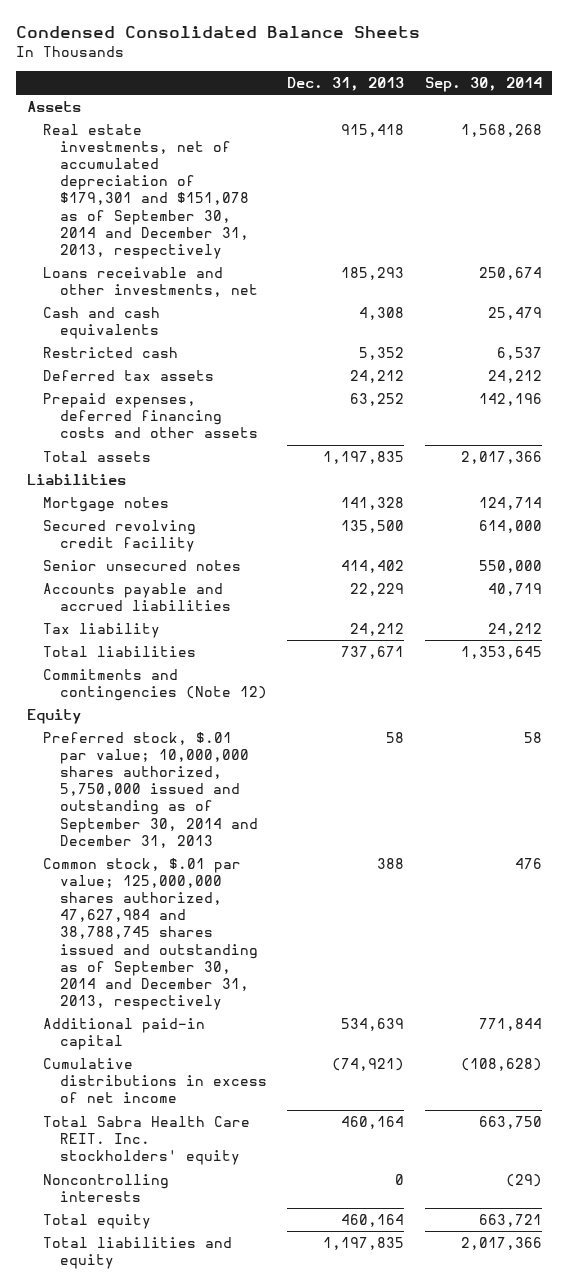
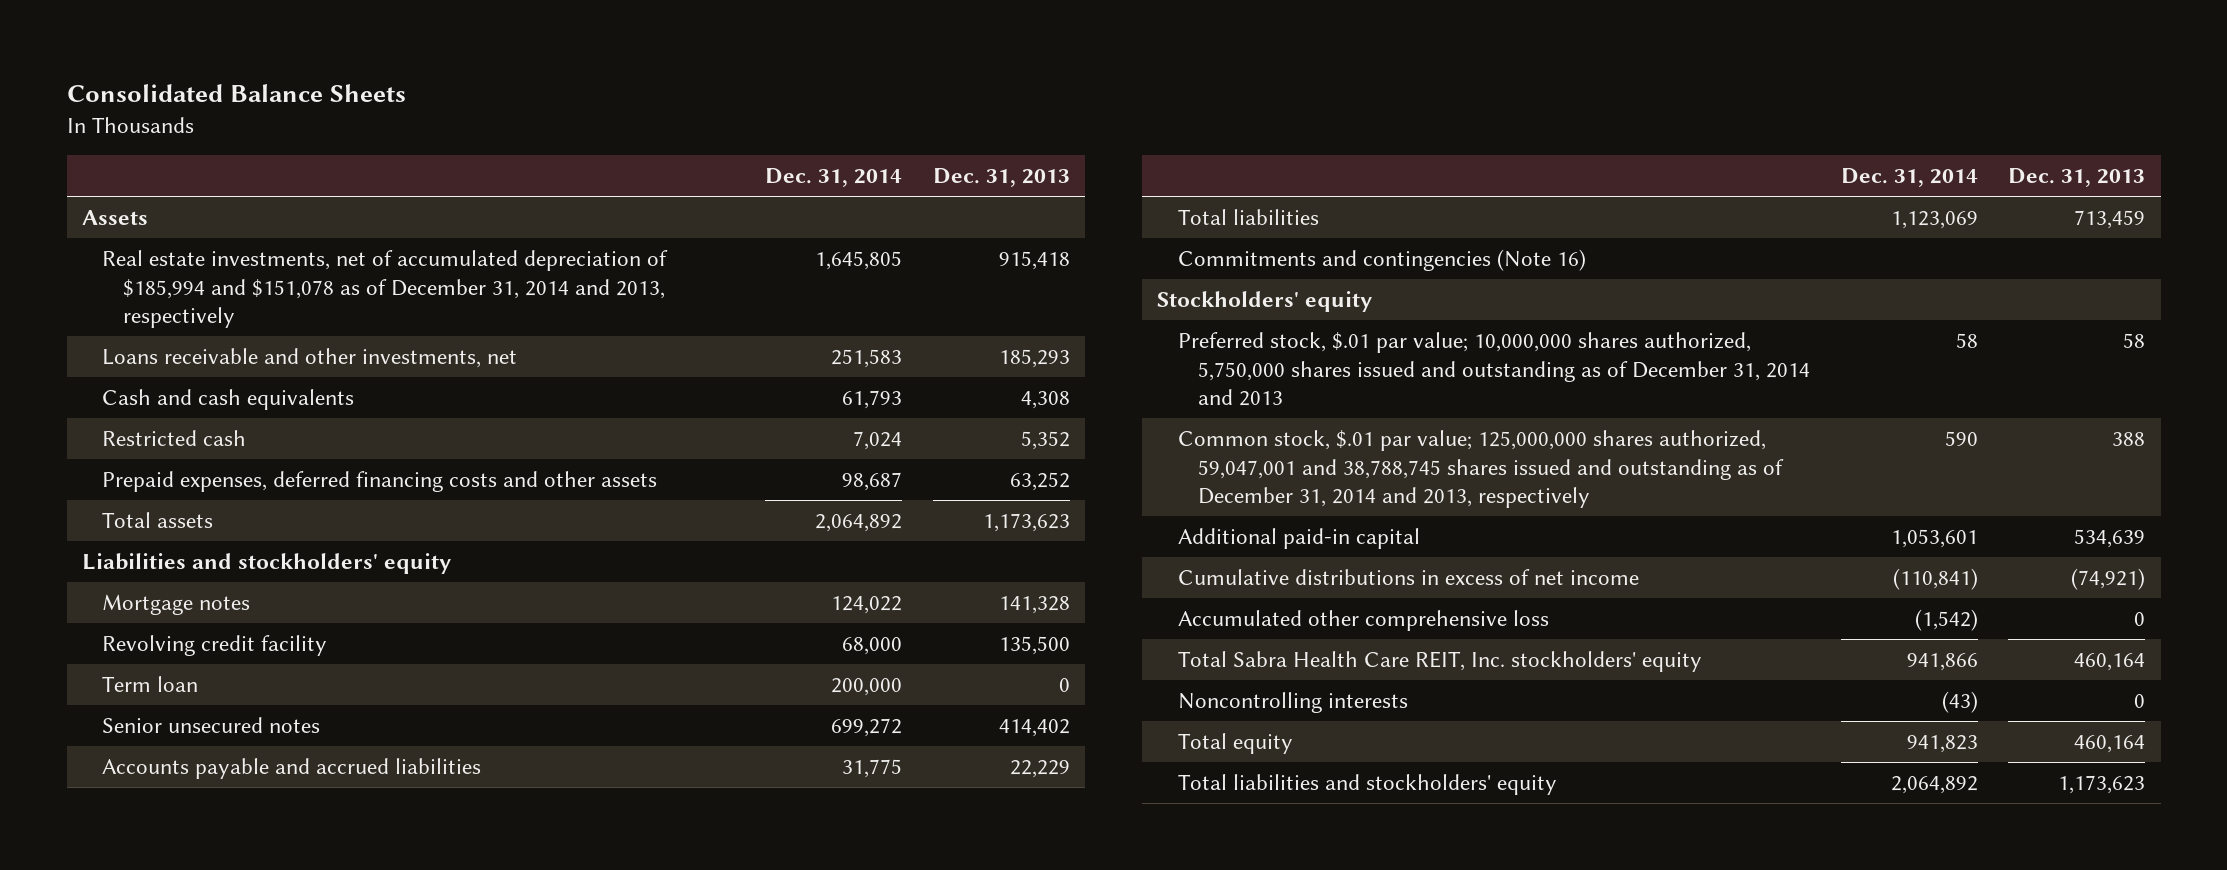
- Condensed Consolidated Balance Sheets
+ Consolidated Balance Sheets
- | Dec. 31, 2013 | Sep. 30, 2014
+ | Dec. 31, 2014 | Dec. 31, 2013
- Real estate investments, net of accumulated depreciation of $179,301 and $151,078 as of September 30, 2014 and December 31, 2013, respectively | 915,418 | 1,568,268
+ Real estate investments, net of accumulated depreciation of $185,994 and $151,078 as of December 31, 2014 and 2013, respectively | 1,645,805 | 915,418
- Deferred tax assets | 24,212 | 24,212
- Total assets | 1,197,835 | 2,017,366
- Liabilities
+ Total assets | 2,064,892 | 1,173,623
+ Liabilities and stockholders' equity
- Secured revolving credit facility | 135,500 | 614,000
+ Revolving credit facility | 68,000 | 135,500
+ Term loan | 200,000 | 0
- Tax liability | 24,212 | 24,212
- Total liabilities | 737,671 | 1,353,645
- Commitments and contingencies (Note 12)
- Equity
- Preferred stock, $.01 par value; 10,000,000 shares authorized, 5,750,000 issued and outstanding as of September 30, 2014 and December 31, 2013 | 58 | 58
- Common stock, $.01 par value; 125,000,000 shares authorized, 47,627,984 and 38,788,745 shares issued and outstanding as of September 30, 2014 and December 31, 2013, respectively | 388 | 476
+ Total liabilities | 1,123,069 | 713,459
+ Commitments and contingencies (Note 16)
+ Stockholders' equity
+ Preferred stock, $.01 par value; 10,000,000 shares authorized, 5,750,000 shares issued and outstanding as of December 31, 2014 and 2013 | 58 | 58
+ Common stock, $.01 par value; 125,000,000 shares authorized, 59,047,001 and 38,788,745 shares issued and outstanding as of December 31, 2014 and 2013, respectively | 590 | 388
- Total Sabra Health Care REIT. Inc. stockholders' equity | 460,164 | 663,750
+ Accumulated other comprehensive loss | (1,542) | 0
+ Total Sabra Health Care REIT, Inc. stockholders' equity | 941,866 | 460,164
- Total liabilities and equity | 1,197,835 | 2,017,366
+ Total liabilities and stockholders' equity | 2,064,892 | 1,173,623

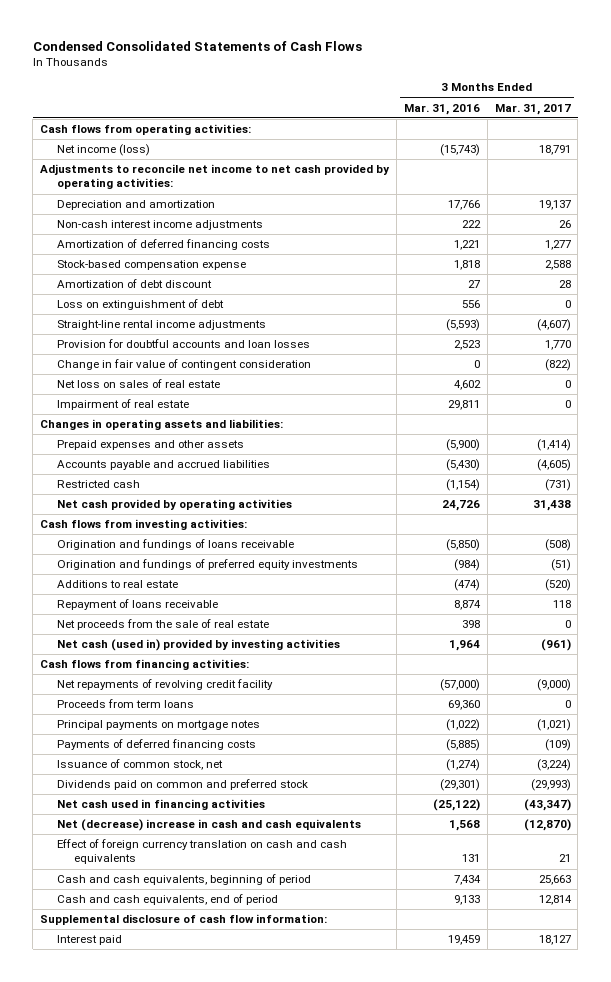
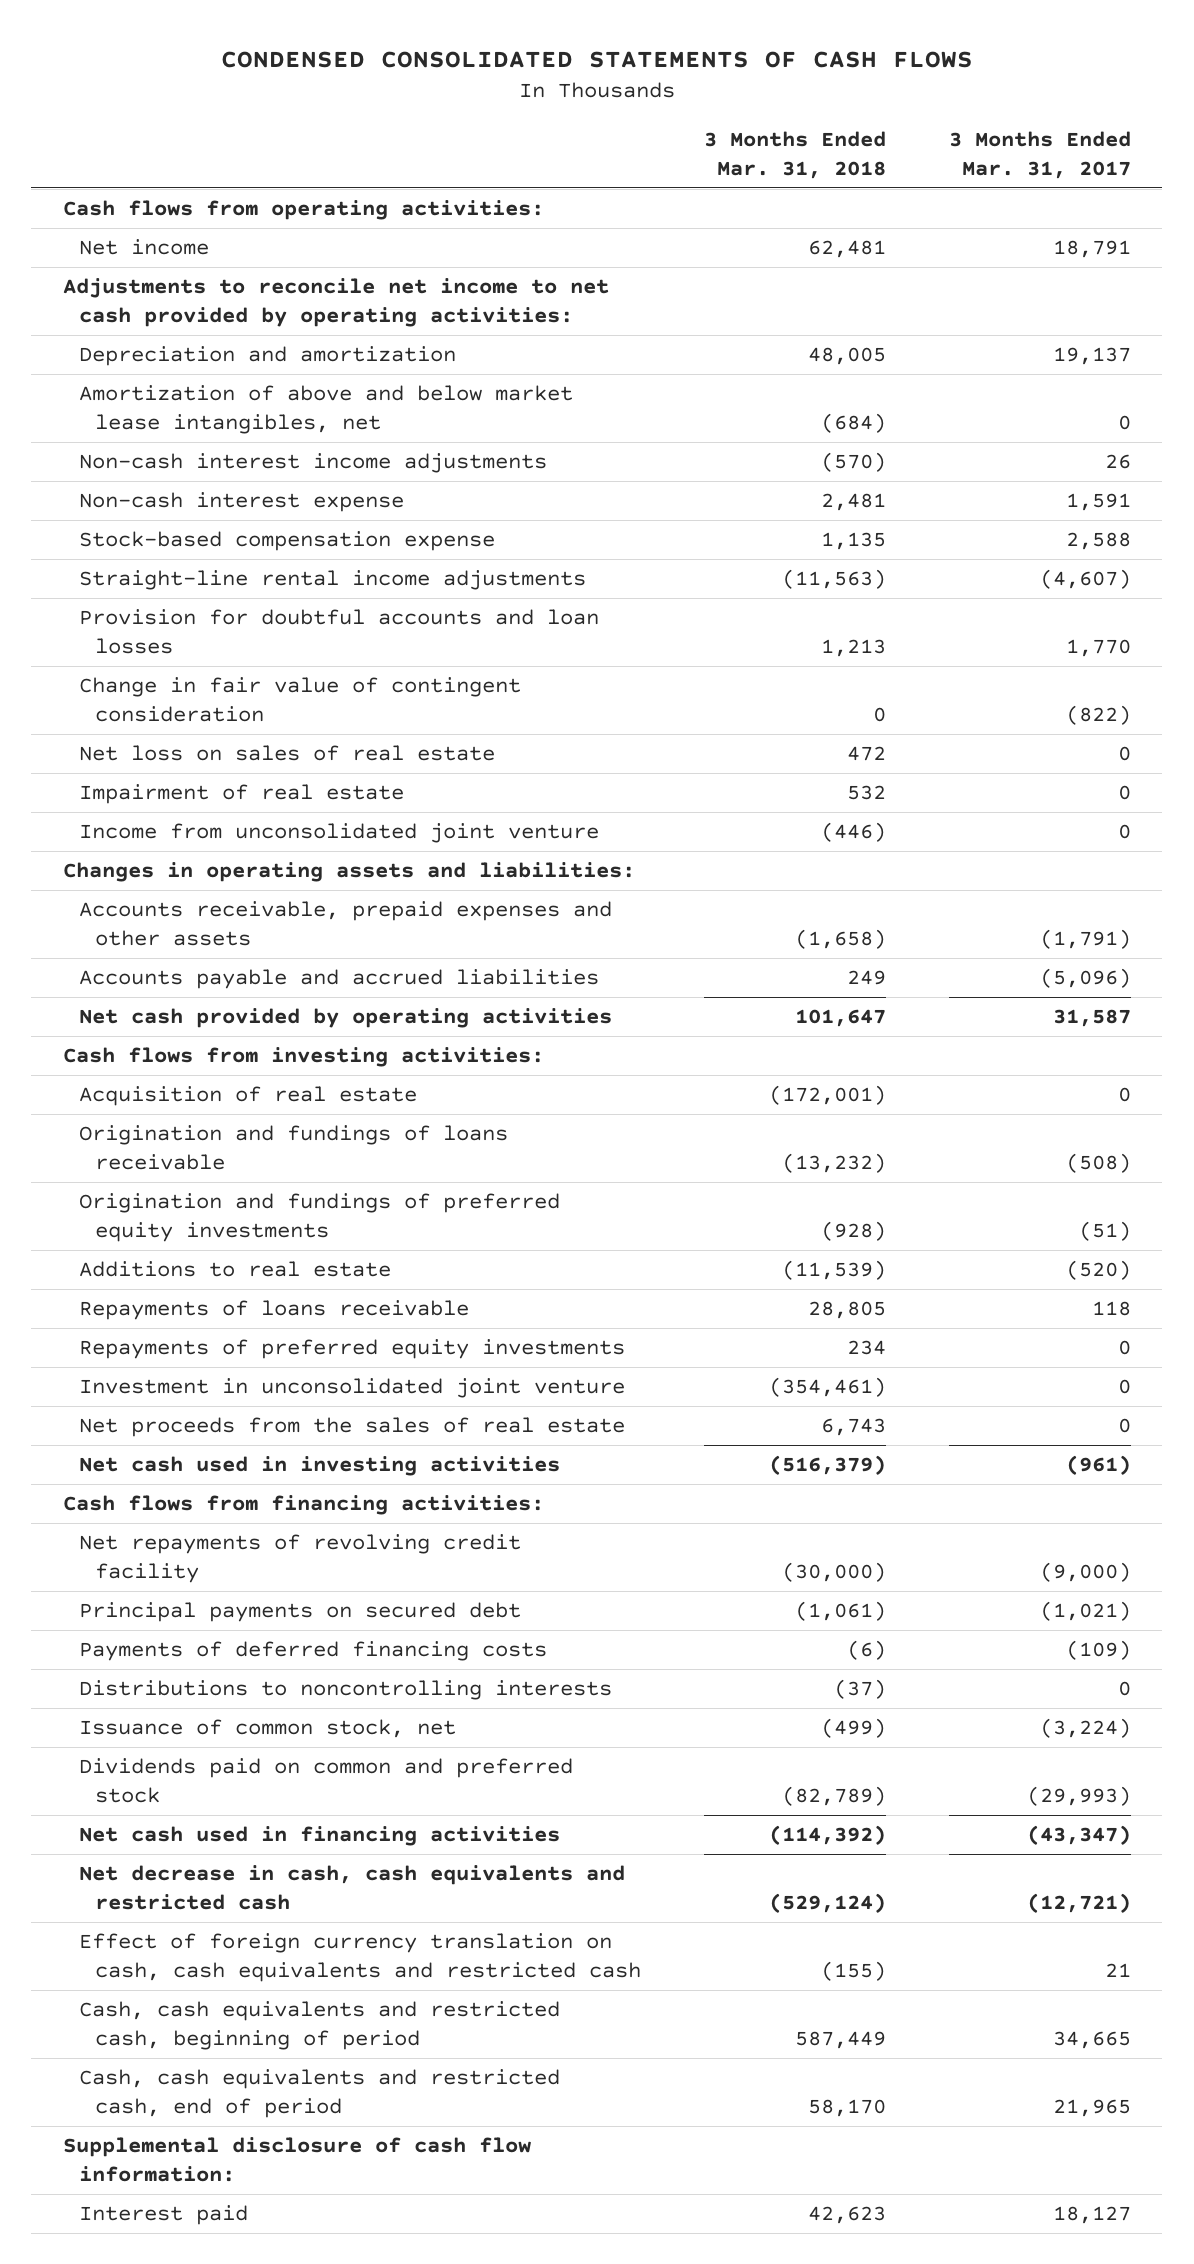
- Condensed Consolidated Statements of Cash Flows
+ CONDENSED CONSOLIDATED STATEMENTS OF CASH FLOWS
- | 3 Months Ended Mar. 31, 2016 | 3 Months Ended Mar. 31, 2017
+ | 3 Months Ended Mar. 31, 2018 | 3 Months Ended Mar. 31, 2017
- Net income (loss) | (15,743) | 18,791
+ Net income | 62,481 | 18,791
+ Amortization of above and below market lease intangibles, net | (684) | 0
- Amortization of deferred financing costs | 1,221 | 1,277
+ Non-cash interest expense | 2,481 | 1,591
- Amortization of debt discount | 27 | 28
- Loss on extinguishment of debt | 556 | 0
+ Income from unconsolidated joint venture | (446) | 0
- Prepaid expenses and other assets | (5,900) | (1,414)
- Accounts payable and accrued liabilities | (5,430) | (4,605)
- Restricted cash | (1,154) | (731)
- Net cash provided by operating activities | 24,726 | 31,438
+ Accounts receivable, prepaid expenses and other assets | (1,658) | (1,791)
+ Accounts payable and accrued liabilities | 249 | (5,096)
+ Net cash provided by operating activities | 101,647 | 31,587
+ Acquisition of real estate | (172,001) | 0
- Repayment of loans receivable | 8,874 | 118
- Net proceeds from the sale of real estate | 398 | 0
- Net cash (used in) provided by investing activities | 1,964 | (961)
+ Repayments of loans receivable | 28,805 | 118
+ Repayments of preferred equity investments | 234 | 0
+ Investment in unconsolidated joint venture | (354,461) | 0
+ Net proceeds from the sales of real estate | 6,743 | 0
+ Net cash used in investing activities | (516,379) | (961)
- Proceeds from term loans | 69,360 | 0
- Principal payments on mortgage notes | (1,022) | (1,021)
+ Principal payments on secured debt | (1,061) | (1,021)
+ Distributions to noncontrolling interests | (37) | 0
- Net (decrease) increase in cash and cash equivalents | 1,568 | (12,870)
- Effect of foreign currency translation on cash and cash equivalents | 131 | 21
- Cash and cash equivalents, beginning of period | 7,434 | 25,663
- Cash and cash equivalents, end of period | 9,133 | 12,814
+ Net decrease in cash, cash equivalents and restricted cash | (529,124) | (12,721)
+ Effect of foreign currency translation on cash, cash equivalents and restricted cash | (155) | 21
+ Cash, cash equivalents and restricted cash, beginning of period | 587,449 | 34,665
+ Cash, cash equivalents and restricted cash, end of period | 58,170 | 21,965

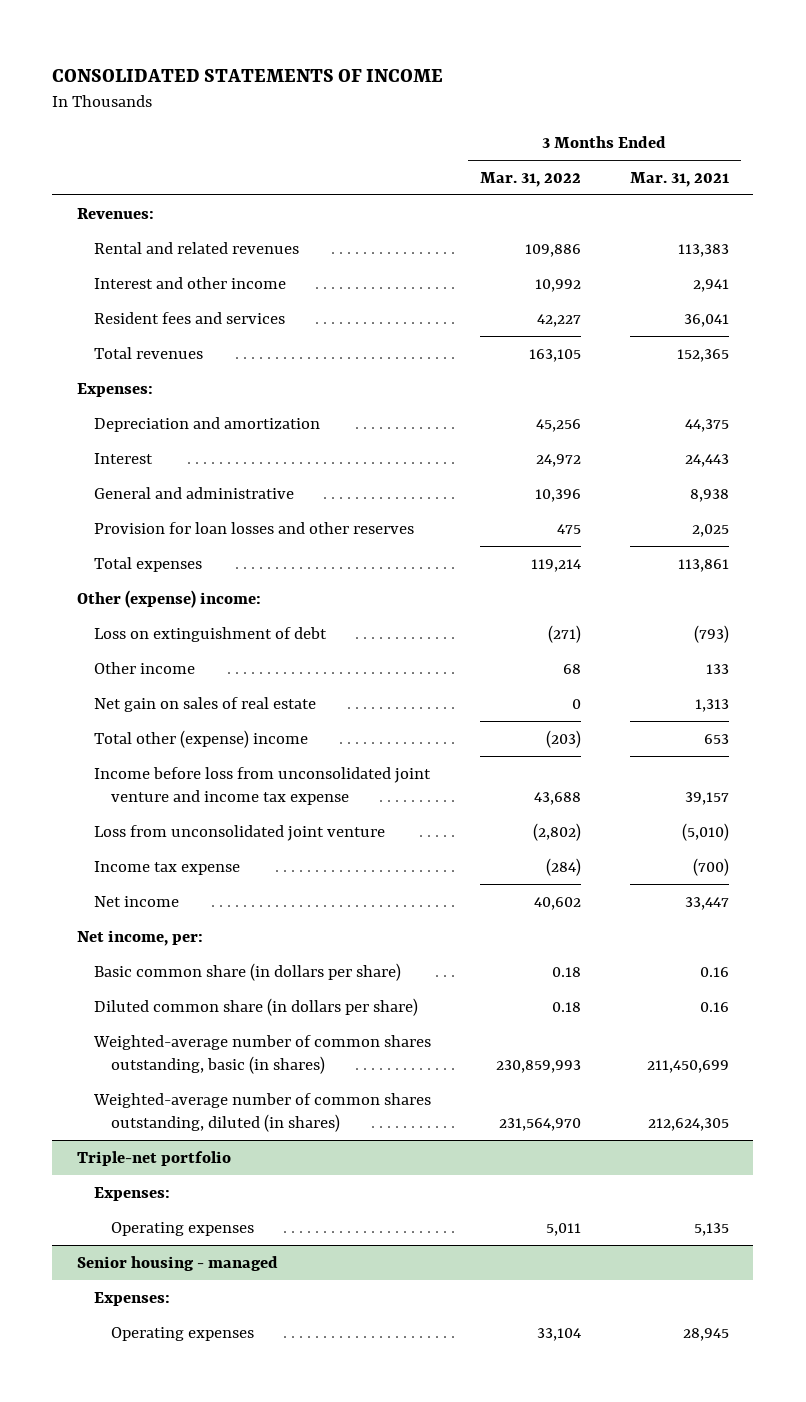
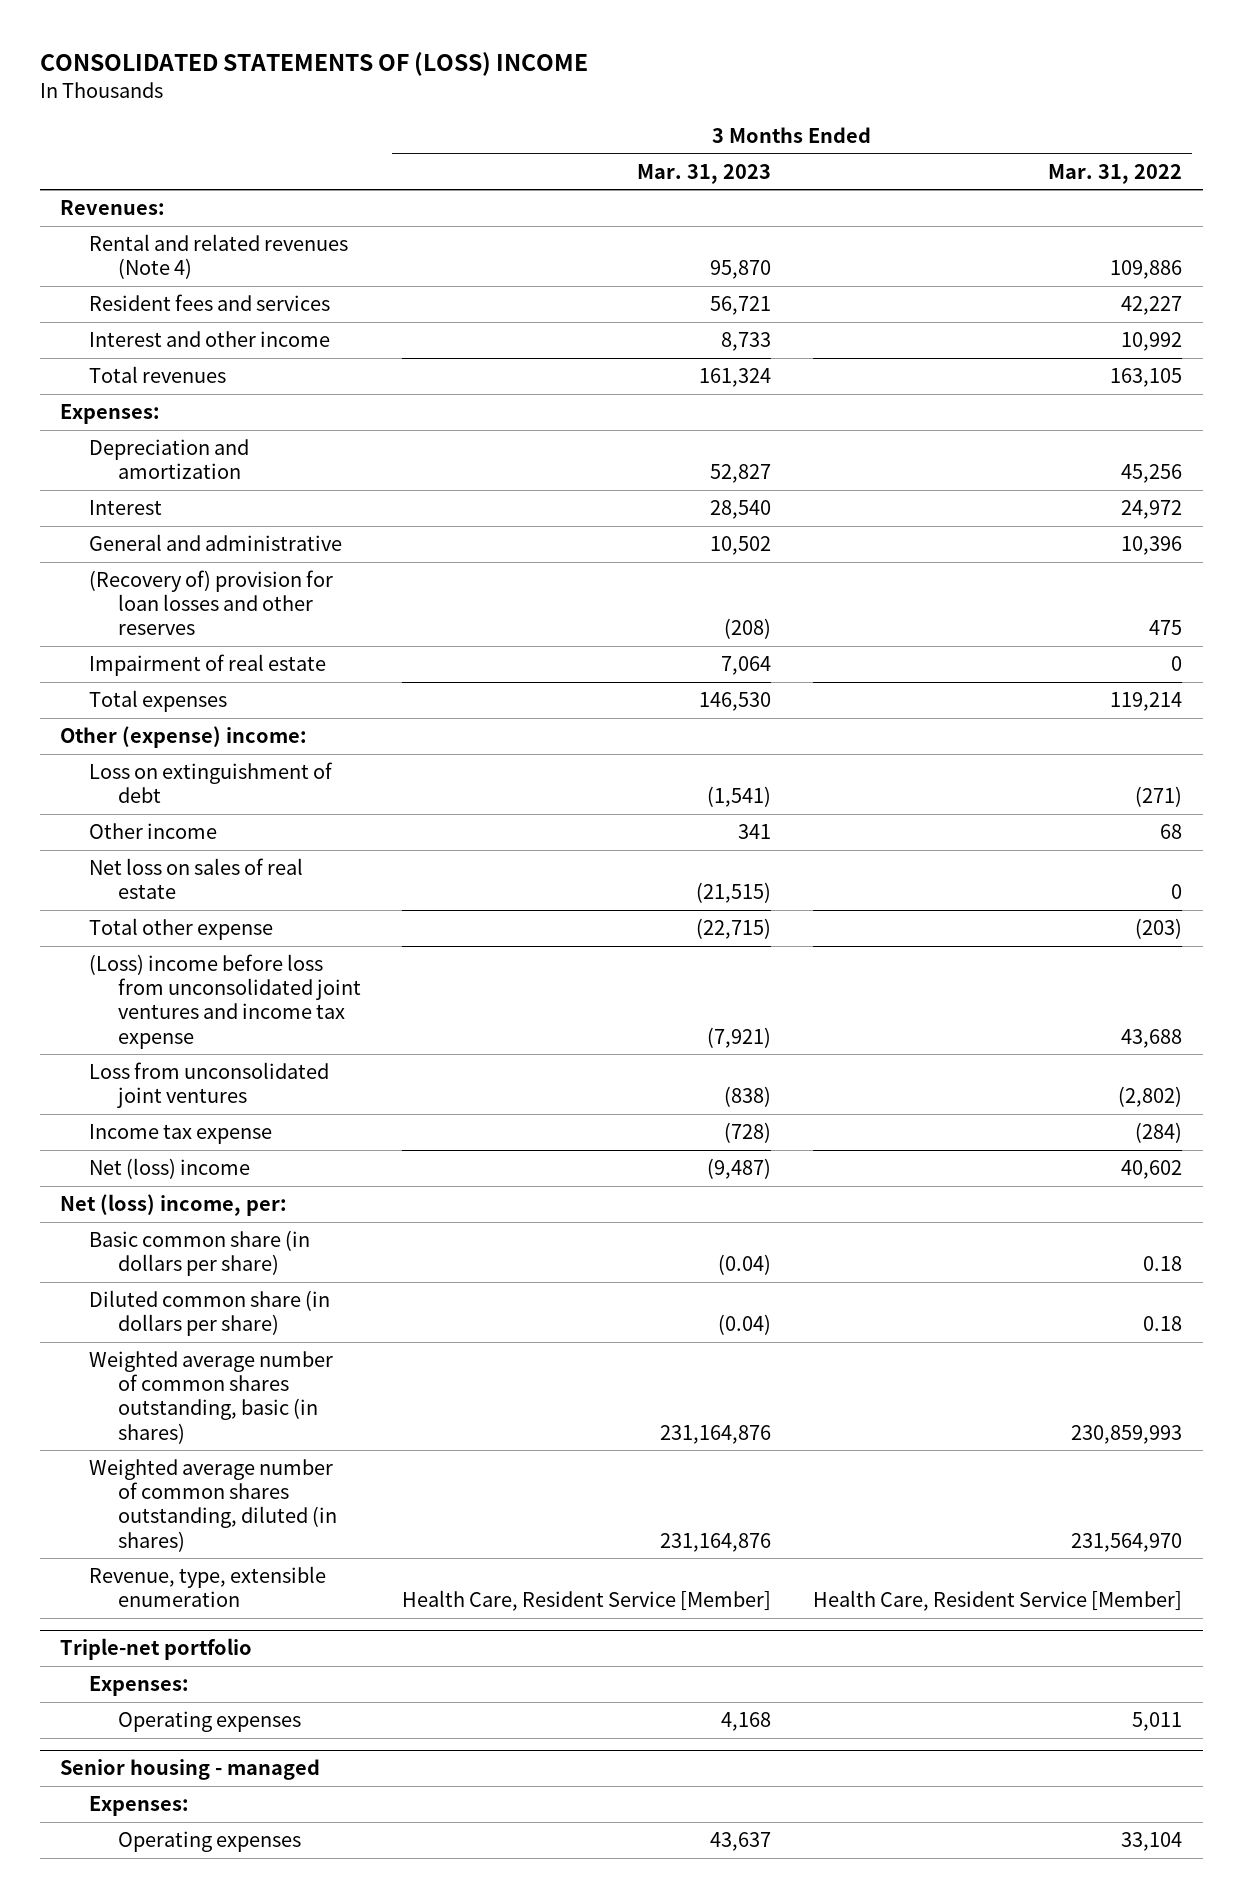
- CONSOLIDATED STATEMENTS OF INCOME
+ CONSOLIDATED STATEMENTS OF (LOSS) INCOME
- | 3 Months Ended Mar. 31, 2022 | 3 Months Ended Mar. 31, 2021
+ | 3 Months Ended Mar. 31, 2023 | 3 Months Ended Mar. 31, 2022
- Rental and related revenues | 109,886 | 113,383
+ Rental and related revenues (Note 4) | 95,870 | 109,886
moved down: Interest and other income | 8,733 | 10,992
- Provision for loan losses and other reserves | 475 | 2,025
+ (Recovery of) provision for loan losses and other reserves | (208) | 475
+ Impairment of real estate | 7,064 | 0
- Net gain on sales of real estate | 0 | 1,313
- Total other (expense) income | (203) | 653
- Income before loss from unconsolidated joint venture and income tax expense | 43,688 | 39,157
- Loss from unconsolidated joint venture | (2,802) | (5,010)
+ Net loss on sales of real estate | (21,515) | 0
+ Total other expense | (22,715) | (203)
+ (Loss) income before loss from unconsolidated joint ventures and income tax expense | (7,921) | 43,688
+ Loss from unconsolidated joint ventures | (838) | (2,802)
- Net income | 40,602 | 33,447
- Net income, per:
+ Net (loss) income | (9,487) | 40,602
+ Net (loss) income, per:
- Weighted-average number of common shares outstanding, basic (in shares) | 230,859,993 | 211,450,699
- Weighted-average number of common shares outstanding, diluted (in shares) | 231,564,970 | 212,624,305
+ Weighted average number of common shares outstanding, basic (in shares) | 231,164,876 | 230,859,993
+ Weighted average number of common shares outstanding, diluted (in shares) | 231,164,876 | 231,564,970
+ Revenue, type, extensible enumeration | Health Care, Resident Service [Member] | Health Care, Resident Service [Member]

